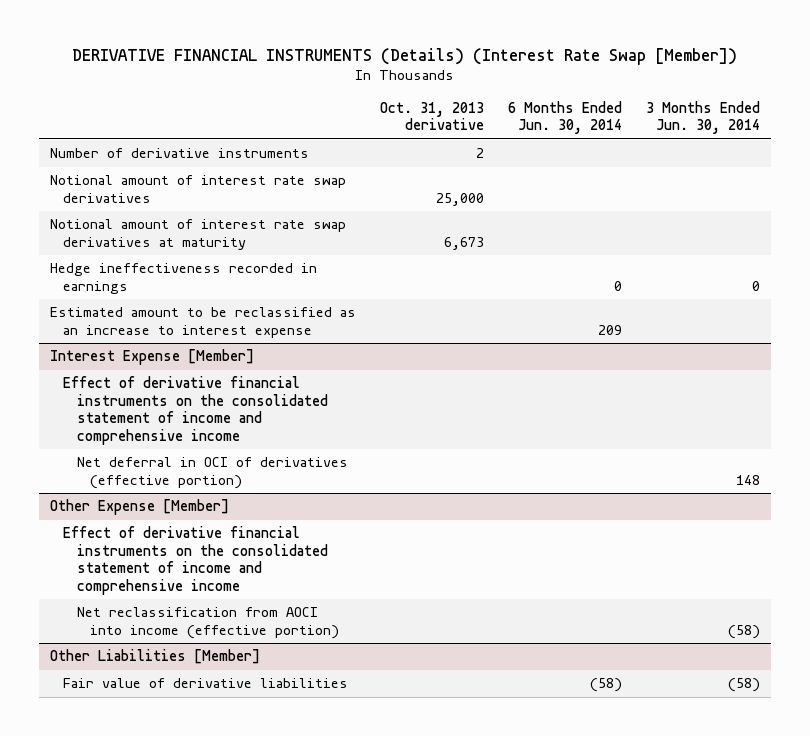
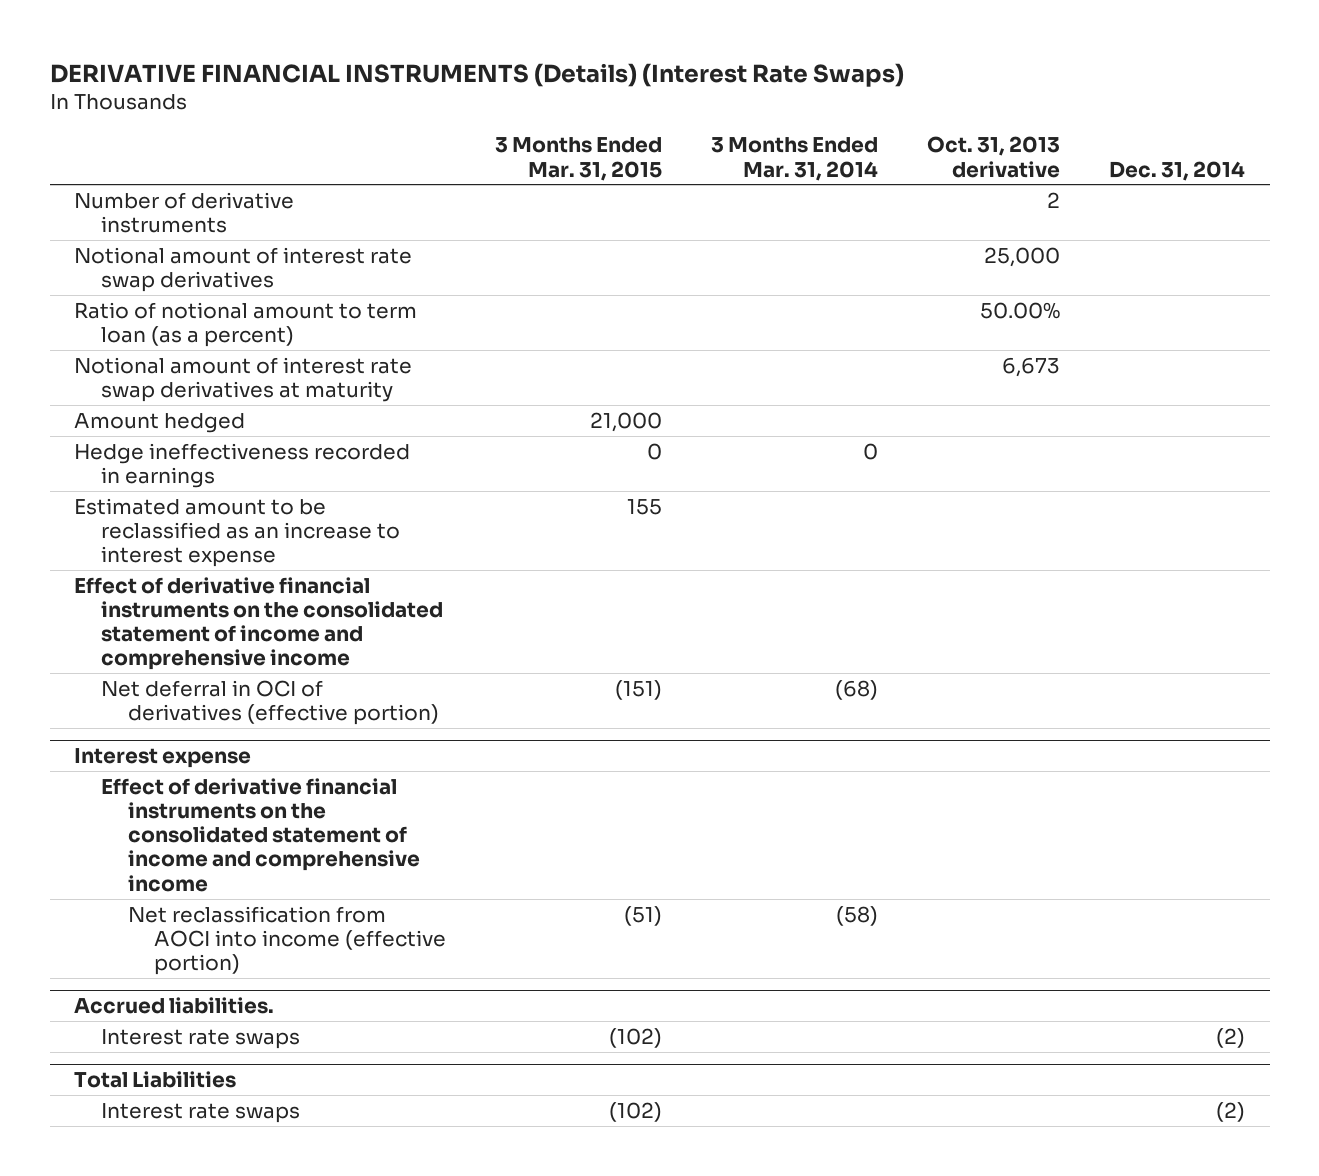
- DERIVATIVE FINANCIAL INSTRUMENTS (Details) (Interest Rate Swap [Member])
+ DERIVATIVE FINANCIAL INSTRUMENTS (Details) (Interest Rate Swaps)
- | Oct. 31, 2013 derivative | 6 Months Ended Jun. 30, 2014 | 3 Months Ended Jun. 30, 2014
+ | 3 Months Ended Mar. 31, 2015 | 3 Months Ended Mar. 31, 2014 | Oct. 31, 2013 derivative | Dec. 31, 2014
+ Ratio of notional amount to term loan (as a percent) | | | 50.00% |
+ Amount hedged | 21,000 | | |
- Interest Expense [Member]
+ Effect of derivative financial instruments on the consolidated statement of income and comprehensive income
+ Net deferral in OCI of derivatives (effective portion) | (151) | (68) | |
+ Interest expense
- Net deferral in OCI of derivatives (effective portion) | | | 148
- Other Expense [Member]
- Effect of derivative financial instruments on the consolidated statement of income and comprehensive income
- Net reclassification from AOCI into income (effective portion) | | | (58)
- Other Liabilities [Member]
- Fair value of derivative liabilities | | (58) | (58)
+ Net reclassification from AOCI into income (effective portion) | (51) | (58) | |
+ Accrued liabilities.
+ Interest rate swaps | (102) | | | (2)
+ Total Liabilities
+ Interest rate swaps | (102) | | | (2)

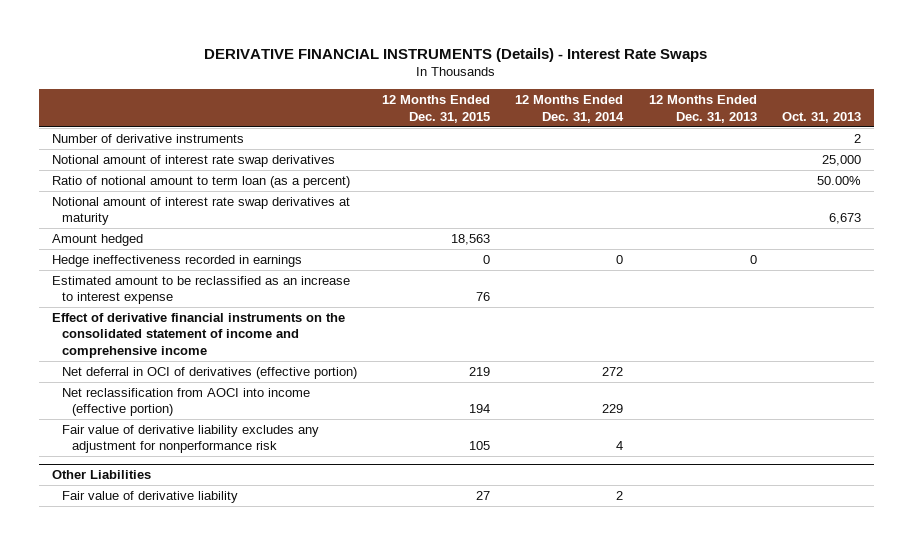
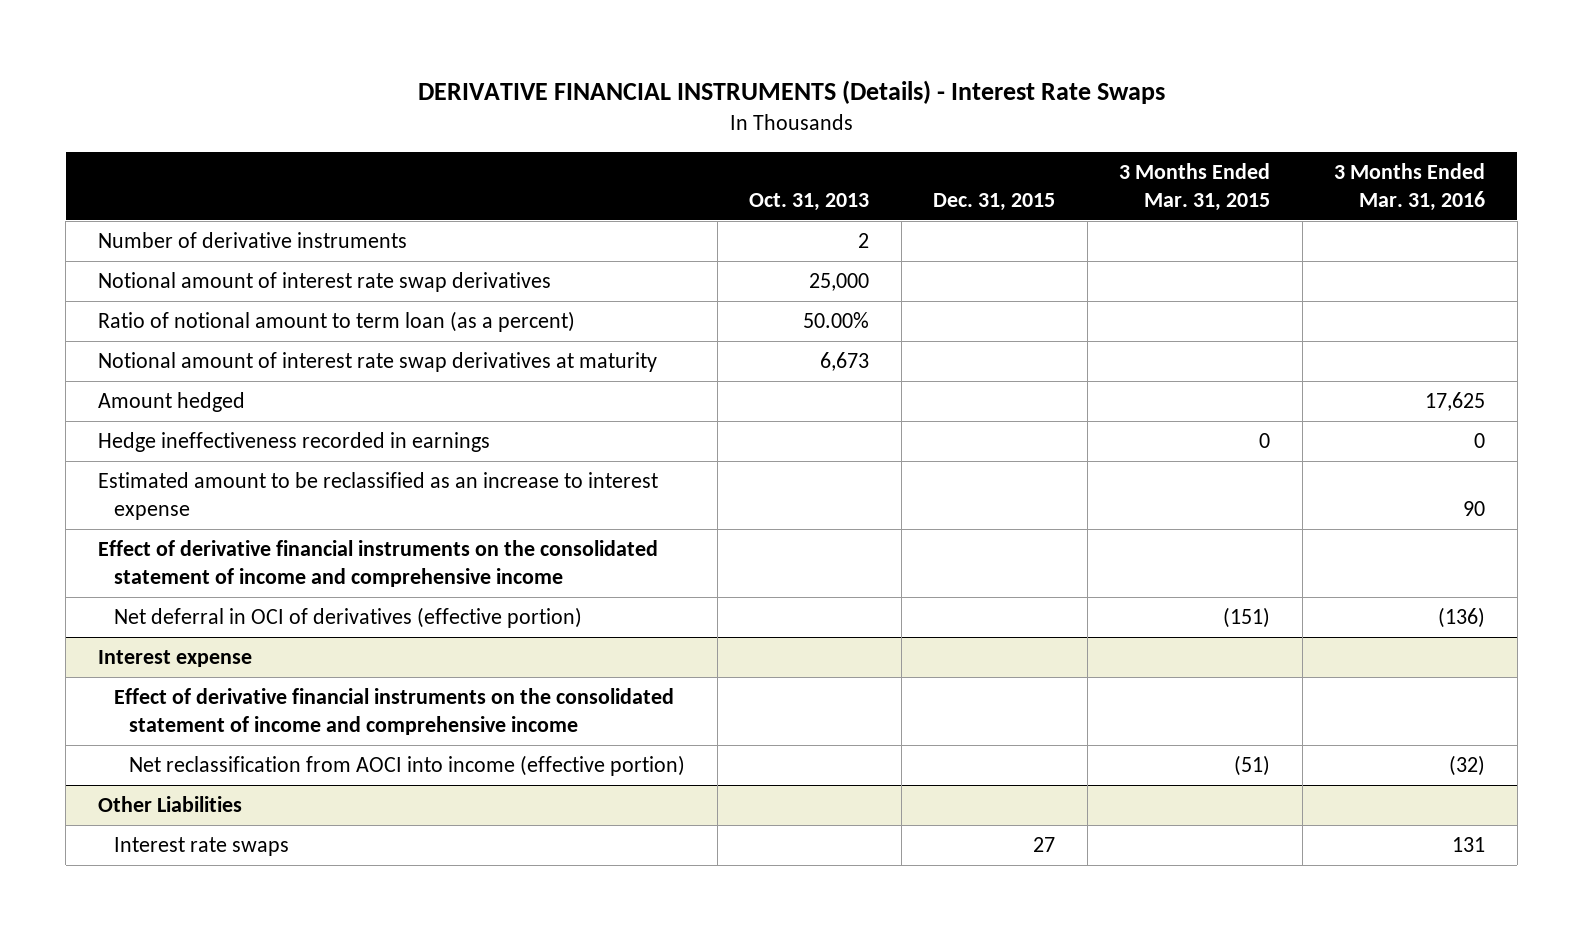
- | 12 Months Ended Dec. 31, 2015 | 12 Months Ended Dec. 31, 2014 | 12 Months Ended Dec. 31, 2013 | Oct. 31, 2013
+ | Oct. 31, 2013 | Dec. 31, 2015 | 3 Months Ended Mar. 31, 2015 | 3 Months Ended Mar. 31, 2016
- Net reclassification from AOCI into income (effective portion) | 194 | 229 | |
- Fair value of derivative liability excludes any adjustment for nonperformance risk | 105 | 4 | |
+ Interest expense
+ Effect of derivative financial instruments on the consolidated statement of income and comprehensive income
+ Net reclassification from AOCI into income (effective portion) | | | (51) | (32)
@ Other Liabilities
- Fair value of derivative liability | 27 | 2 | |
+ Interest rate swaps | | 27 | | 131

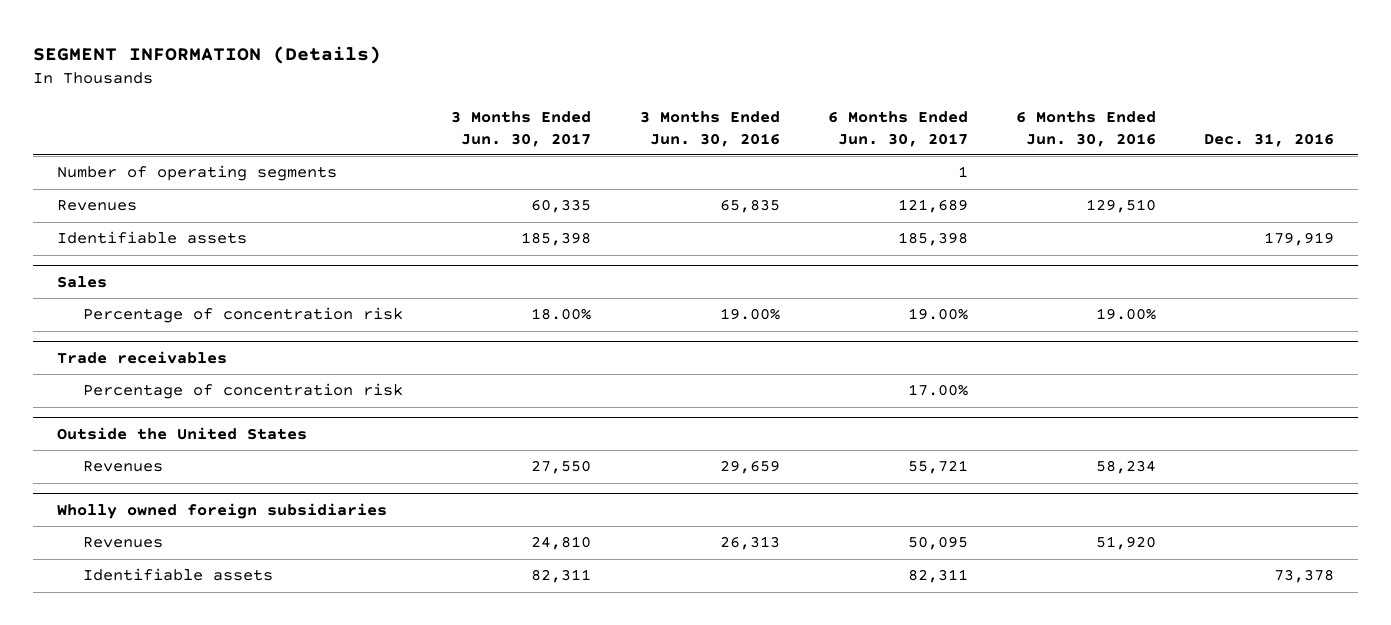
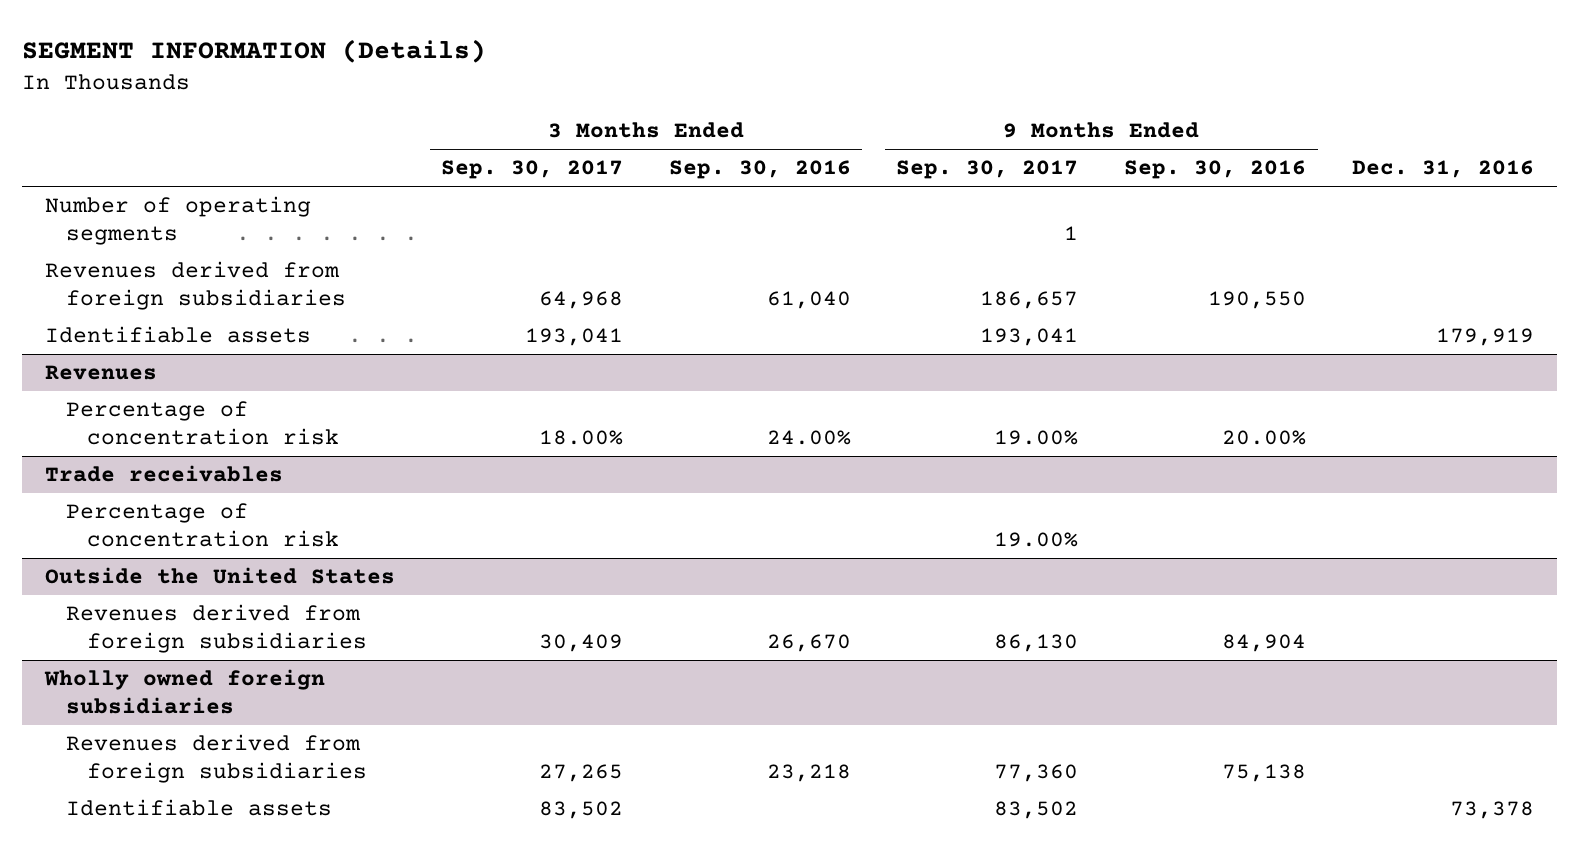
- | 3 Months Ended Jun. 30, 2017 | 3 Months Ended Jun. 30, 2016 | 6 Months Ended Jun. 30, 2017 | 6 Months Ended Jun. 30, 2016 | Dec. 31, 2016
+ | 3 Months Ended Sep. 30, 2017 | 3 Months Ended Sep. 30, 2016 | 9 Months Ended Sep. 30, 2017 | 9 Months Ended Sep. 30, 2016 | Dec. 31, 2016
- Revenues | 60,335 | 65,835 | 121,689 | 129,510 |
+ Revenues derived from foreign subsidiaries | 64,968 | 61,040 | 186,657 | 190,550 |
- Sales
+ Revenues
@ Outside the United States
- Revenues | 27,550 | 29,659 | 55,721 | 58,234 |
+ Revenues derived from foreign subsidiaries | 30,409 | 26,670 | 86,130 | 84,904 |
@ Wholly owned foreign subsidiaries
- Revenues | 24,810 | 26,313 | 50,095 | 51,920 |
+ Revenues derived from foreign subsidiaries | 27,265 | 23,218 | 77,360 | 75,138 |

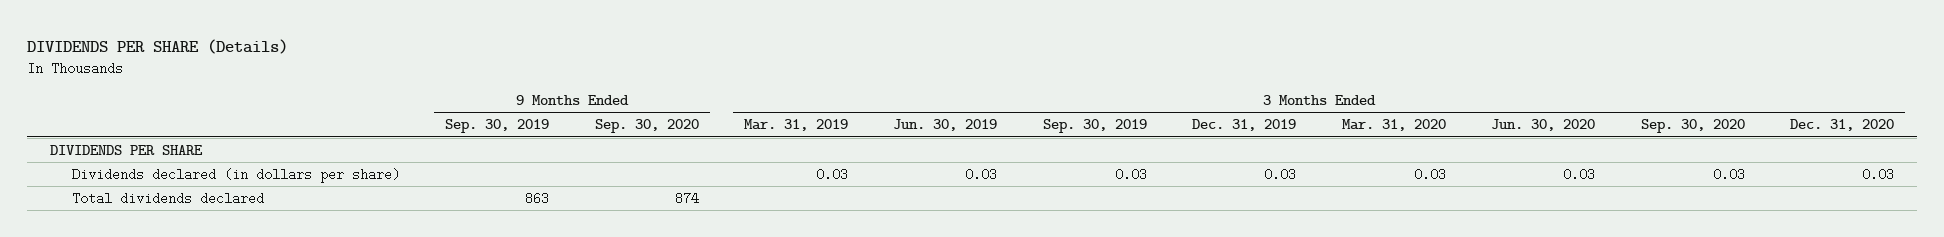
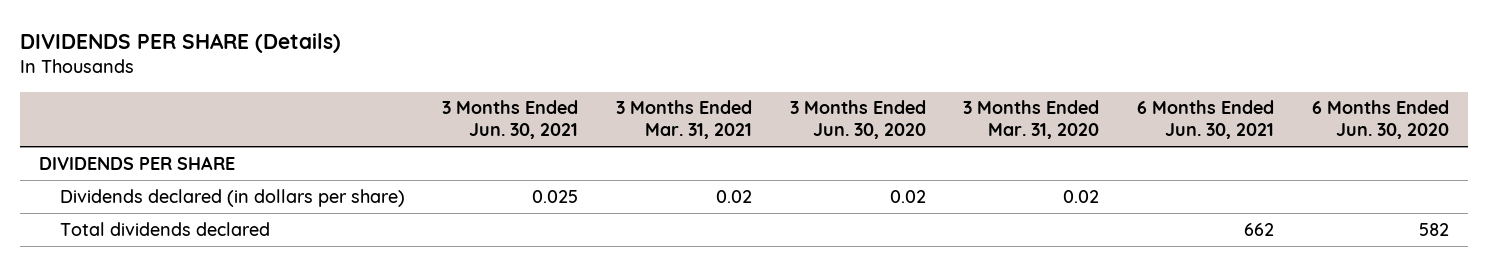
- | 9 Months Ended Sep. 30, 2019 | 9 Months Ended Sep. 30, 2020 | 3 Months Ended Mar. 31, 2019 | 3 Months Ended Jun. 30, 2019 | 3 Months Ended Sep. 30, 2019 | 3 Months Ended Dec. 31, 2019 | 3 Months Ended Mar. 31, 2020 | 3 Months Ended Jun. 30, 2020 | 3 Months Ended Sep. 30, 2020 | 3 Months Ended Dec. 31, 2020
+ | 3 Months Ended Jun. 30, 2021 | 3 Months Ended Mar. 31, 2021 | 3 Months Ended Jun. 30, 2020 | 3 Months Ended Mar. 31, 2020 | 6 Months Ended Jun. 30, 2021 | 6 Months Ended Jun. 30, 2020
- Dividends declared (in dollars per share) | | | 0.03 | 0.03 | 0.03 | 0.03 | 0.03 | 0.03 | 0.03 | 0.03
+ Dividends declared (in dollars per share) | 0.025 | 0.02 | 0.02 | 0.02 | |

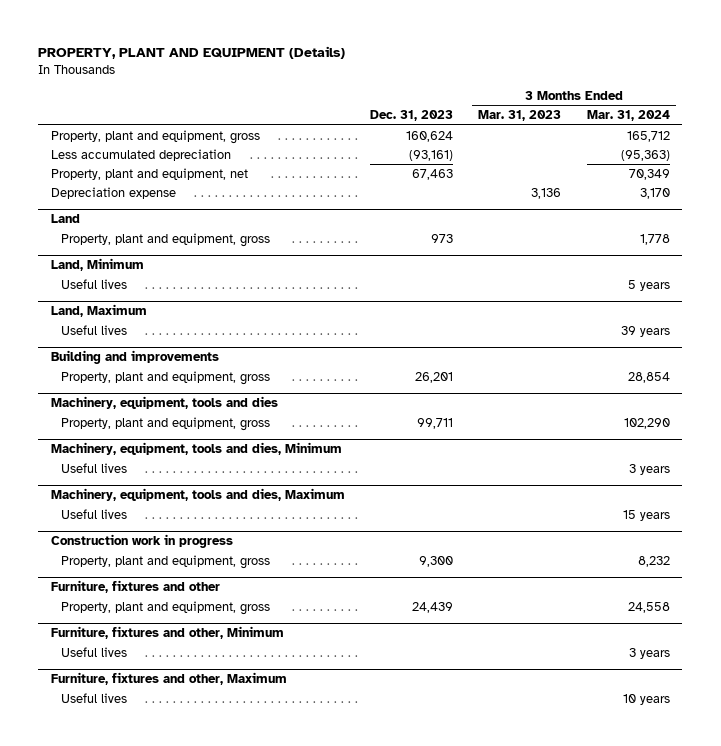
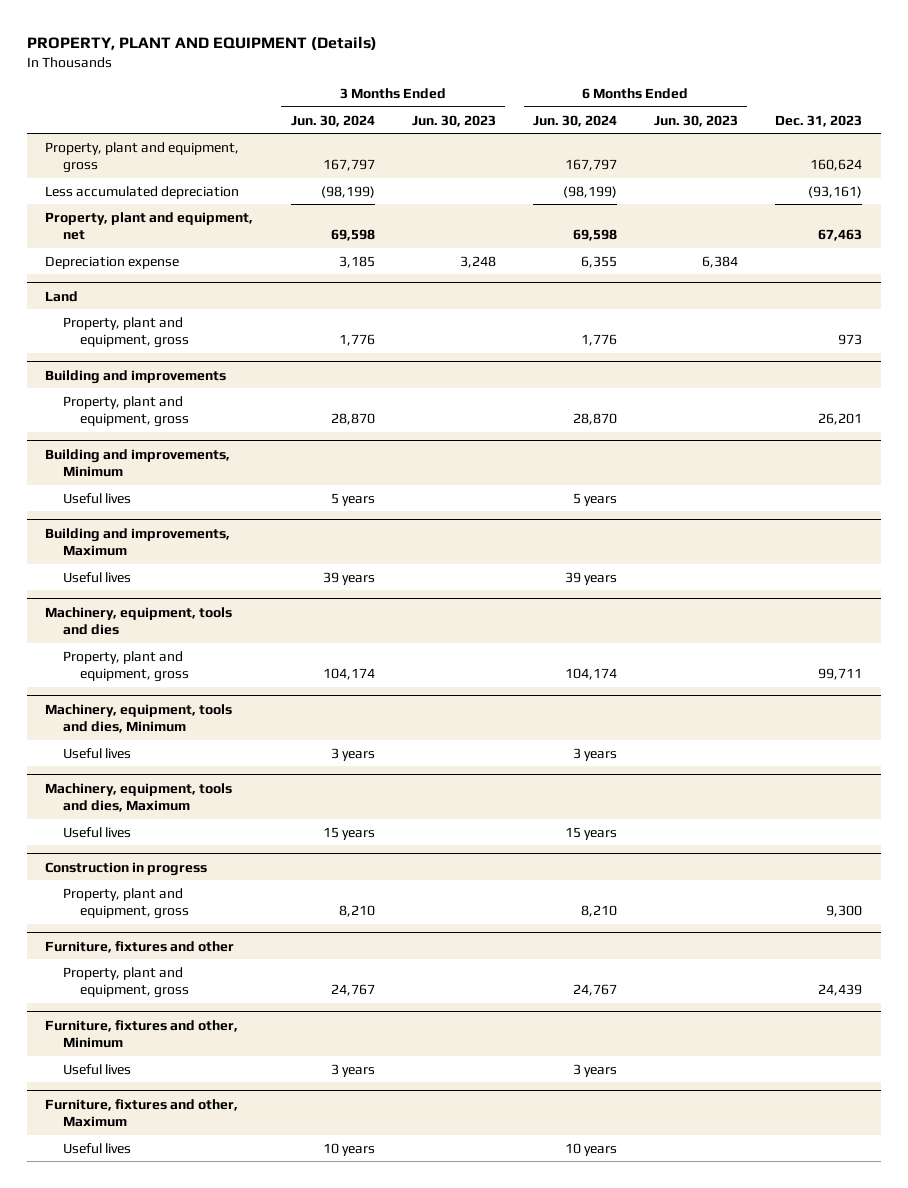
- | Dec. 31, 2023 | 3 Months Ended Mar. 31, 2023 | 3 Months Ended Mar. 31, 2024
+ | 3 Months Ended Jun. 30, 2024 | 3 Months Ended Jun. 30, 2023 | 6 Months Ended Jun. 30, 2024 | 6 Months Ended Jun. 30, 2023 | Dec. 31, 2023
- Land, Minimum
- Useful lives | | | 5 years
- Land, Maximum
- Useful lives | | | 39 years
+ Building and improvements, Minimum
+ Useful lives | 5 years | | 5 years | |
+ Building and improvements, Maximum
+ Useful lives | 39 years | | 39 years | |
- Construction work in progress
+ Construction in progress

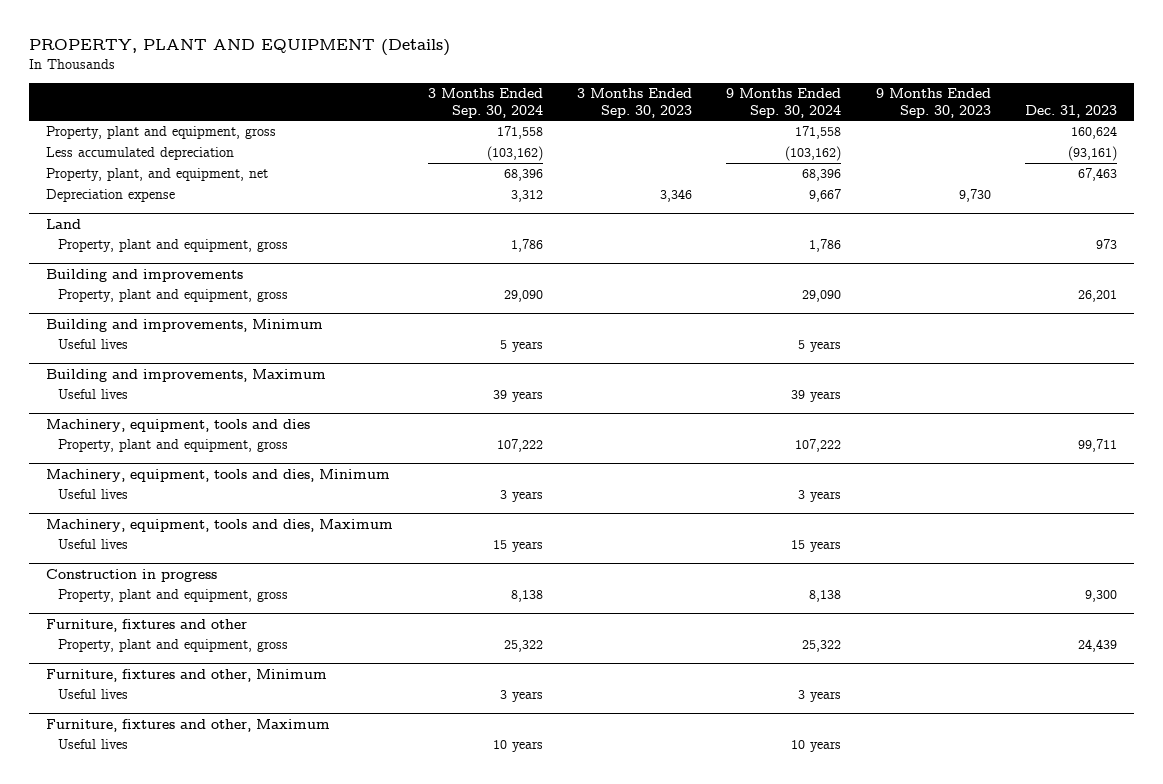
- | 3 Months Ended Jun. 30, 2024 | 3 Months Ended Jun. 30, 2023 | 6 Months Ended Jun. 30, 2024 | 6 Months Ended Jun. 30, 2023 | Dec. 31, 2023
+ | 3 Months Ended Sep. 30, 2024 | 3 Months Ended Sep. 30, 2023 | 9 Months Ended Sep. 30, 2024 | 9 Months Ended Sep. 30, 2023 | Dec. 31, 2023
- Property, plant and equipment, net | 69,598 | | 69,598 | | 67,463
+ Property, plant, and equipment, net | 68,396 | | 68,396 | | 67,463

